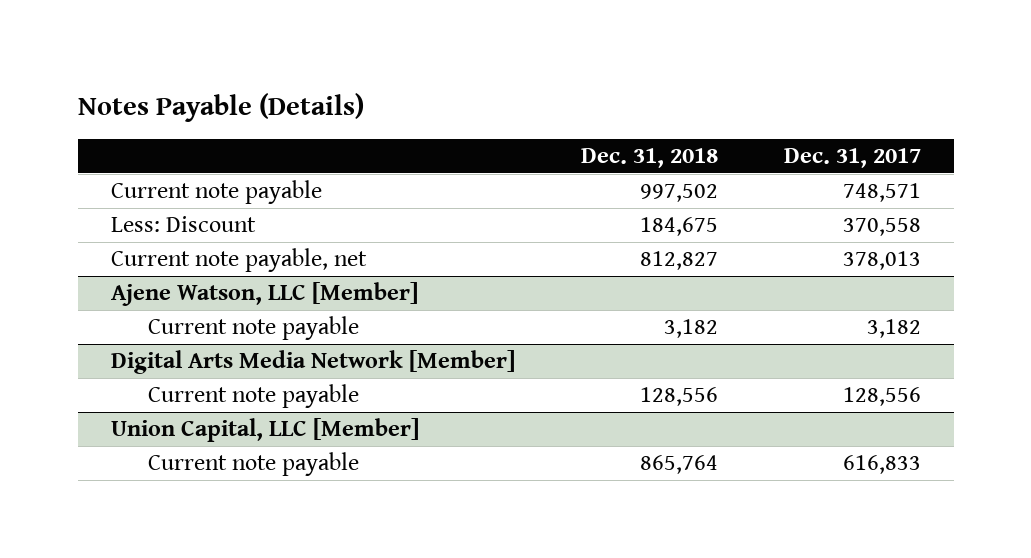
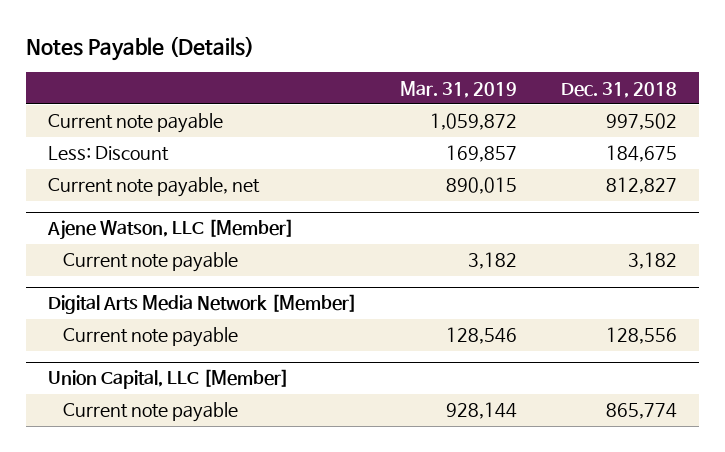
- | Dec. 31, 2018 | Dec. 31, 2017
+ | Mar. 31, 2019 | Dec. 31, 2018
@ Union Capital, LLC [Member]
- Current note payable | 865,764 | 616,833
+ Current note payable | 928,144 | 865,774

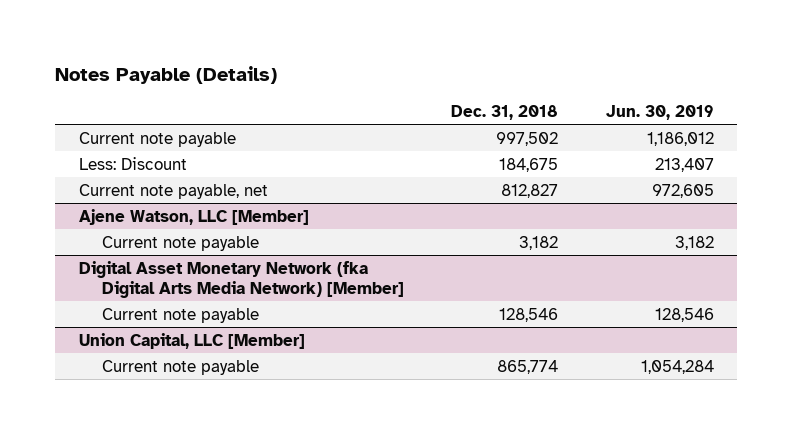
- | Mar. 31, 2019 | Dec. 31, 2018
+ | Dec. 31, 2018 | Jun. 30, 2019
- Digital Arts Media Network [Member]
- Current note payable | 128,546 | 128,556
+ Digital Asset Monetary Network (fka Digital Arts Media Network) [Member]
+ Current note payable | 128,546 | 128,546

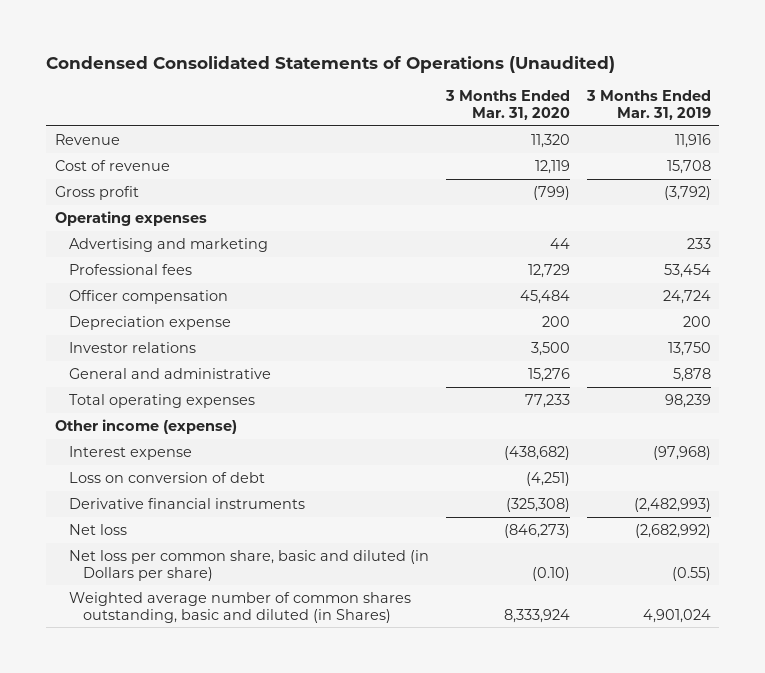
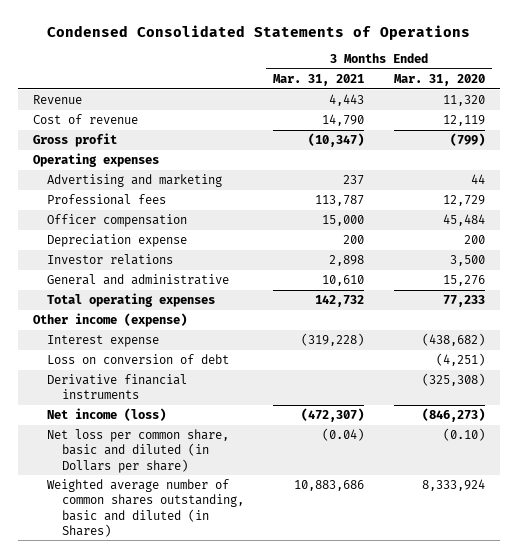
- Condensed Consolidated Statements of Operations (Unaudited)
+ Condensed Consolidated Statements of Operations
- | 3 Months Ended Mar. 31, 2020 | 3 Months Ended Mar. 31, 2019
+ | 3 Months Ended Mar. 31, 2021 | 3 Months Ended Mar. 31, 2020
- Net loss | (846,273) | (2,682,992)
+ Net income (loss) | (472,307) | (846,273)

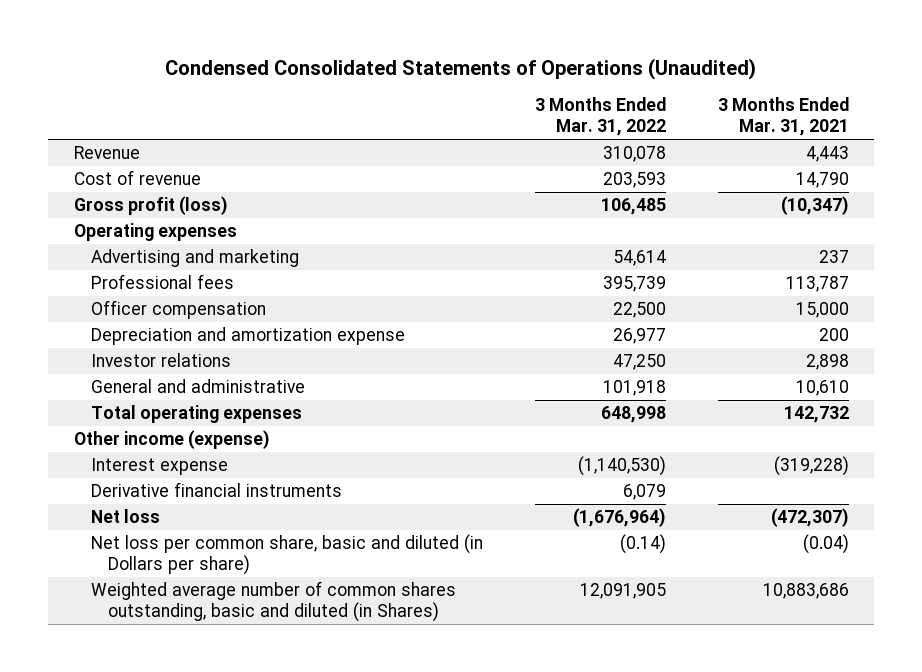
- Condensed Consolidated Statements of Operations
+ Condensed Consolidated Statements of Operations (Unaudited)
- | 3 Months Ended Mar. 31, 2021 | 3 Months Ended Mar. 31, 2020
+ | 3 Months Ended Mar. 31, 2022 | 3 Months Ended Mar. 31, 2021
- Gross profit | (10,347) | (799)
+ Gross profit (loss) | 106,485 | (10,347)
- Depreciation expense | 200 | 200
+ Depreciation and amortization expense | 26,977 | 200
- Loss on conversion of debt | | (4,251)
- Net income (loss) | (472,307) | (846,273)
+ Net loss | (1,676,964) | (472,307)

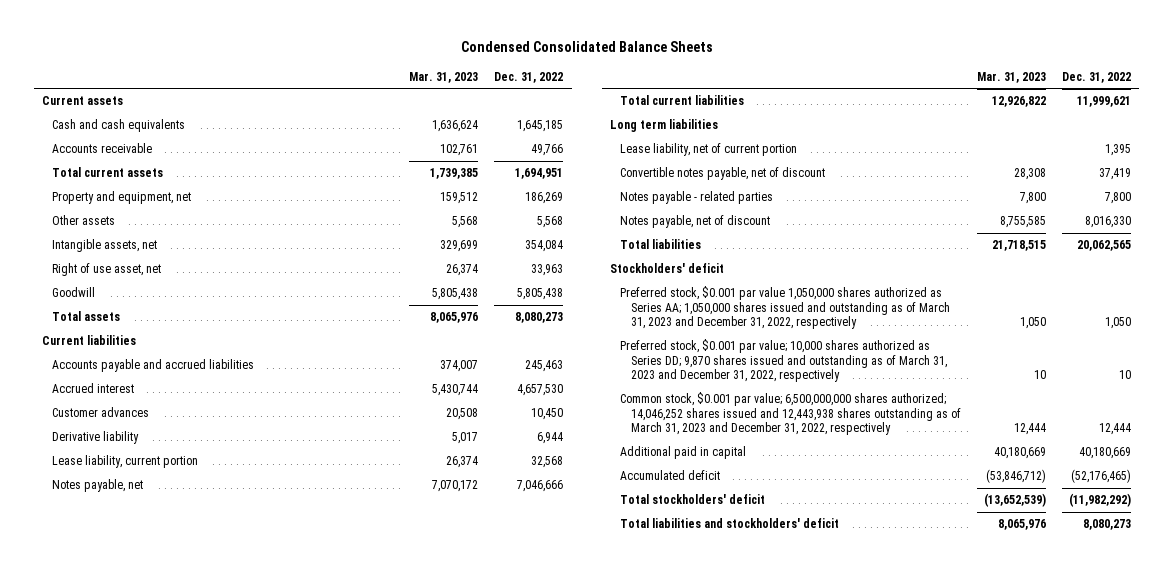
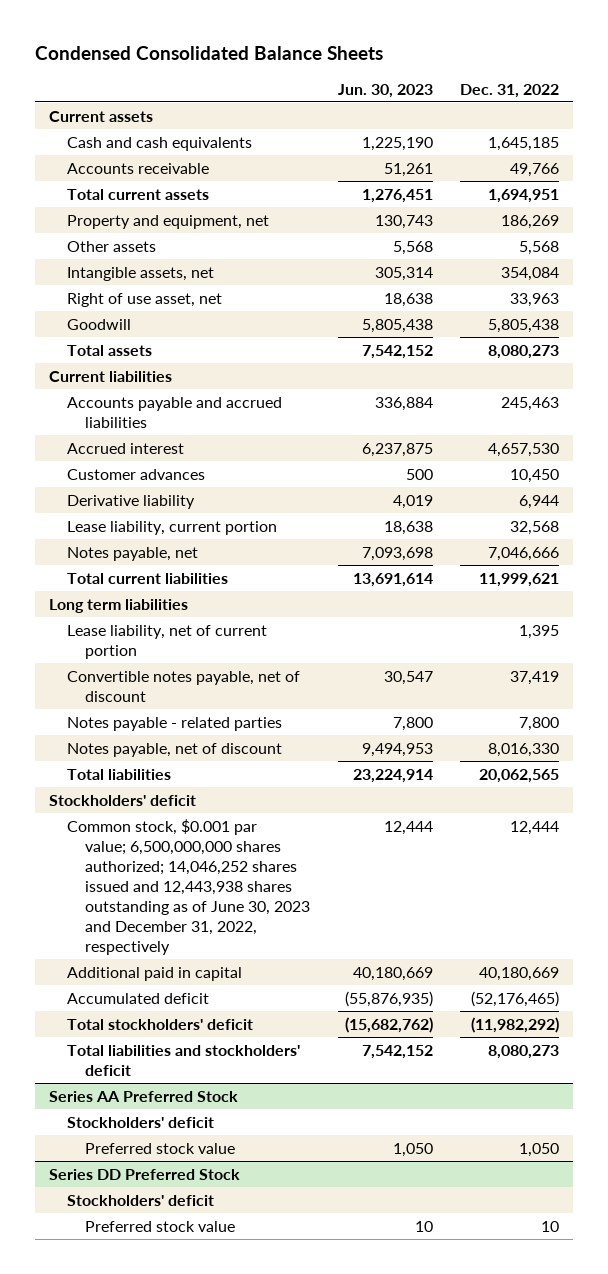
- | Mar. 31, 2023 | Dec. 31, 2022
+ | Jun. 30, 2023 | Dec. 31, 2022
- Preferred stock, $0.001 par value 1,050,000 shares authorized as Series AA; 1,050,000 shares issued and outstanding as of March 31, 2023 and December 31, 2022, respectively | 1,050 | 1,050
- Preferred stock, $0.001 par value; 10,000 shares authorized as Series DD; 9,870 shares issued and outstanding as of March 31, 2023 and December 31, 2022, respectively | 10 | 10
- Common stock, $0.001 par value; 6,500,000,000 shares authorized; 14,046,252 shares issued and 12,443,938 shares outstanding as of March 31, 2023 and December 31, 2022, respectively | 12,444 | 12,444
+ Common stock, $0.001 par value; 6,500,000,000 shares authorized; 14,046,252 shares issued and 12,443,938 shares outstanding as of June 30, 2023 and December 31, 2022, respectively | 12,444 | 12,444
+ Series AA Preferred Stock
+ Stockholders' deficit
+ Preferred stock value | 1,050 | 1,050
+ Series DD Preferred Stock
+ Stockholders' deficit
+ Preferred stock value | 10 | 10

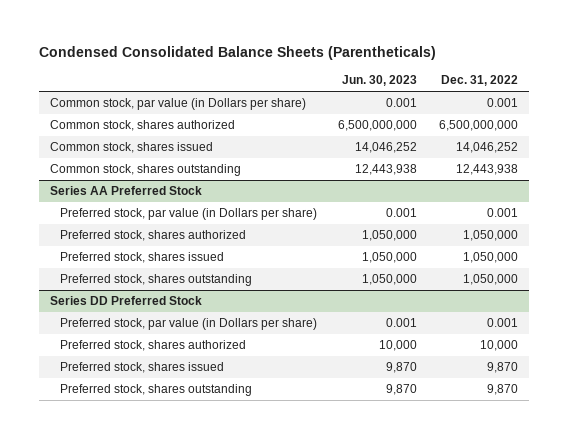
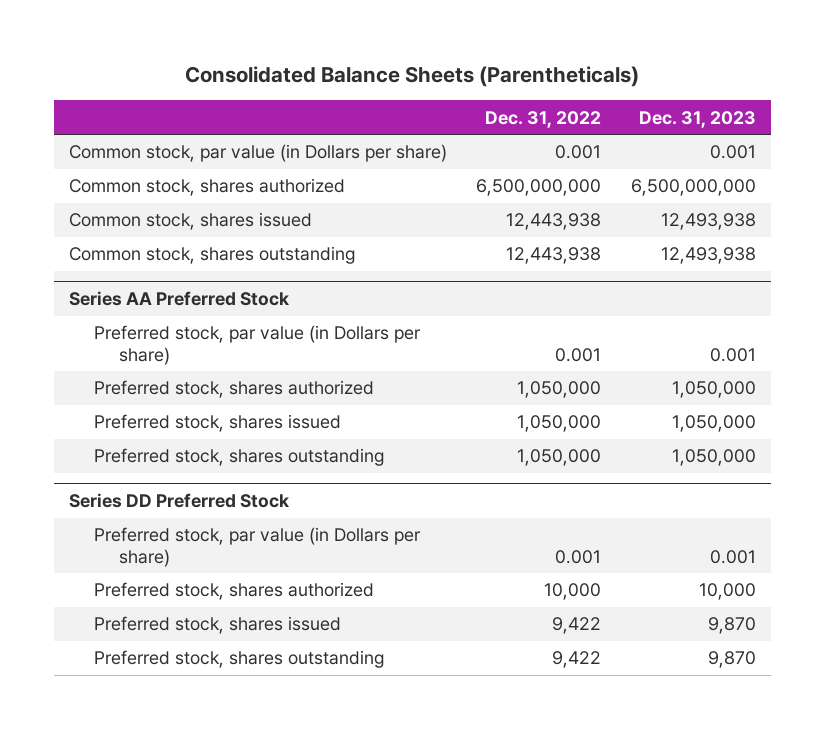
- Condensed Consolidated Balance Sheets (Parentheticals)
+ Consolidated Balance Sheets (Parentheticals)
- | Jun. 30, 2023 | Dec. 31, 2022
+ | Dec. 31, 2022 | Dec. 31, 2023
- Common stock, shares issued | 14,046,252 | 14,046,252
+ Common stock, shares issued | 12,443,938 | 12,493,938
@ Series DD Preferred Stock
- Preferred stock, shares issued | 9,870 | 9,870
- Preferred stock, shares outstanding | 9,870 | 9,870
+ Preferred stock, shares issued | 9,422 | 9,870
+ Preferred stock, shares outstanding | 9,422 | 9,870

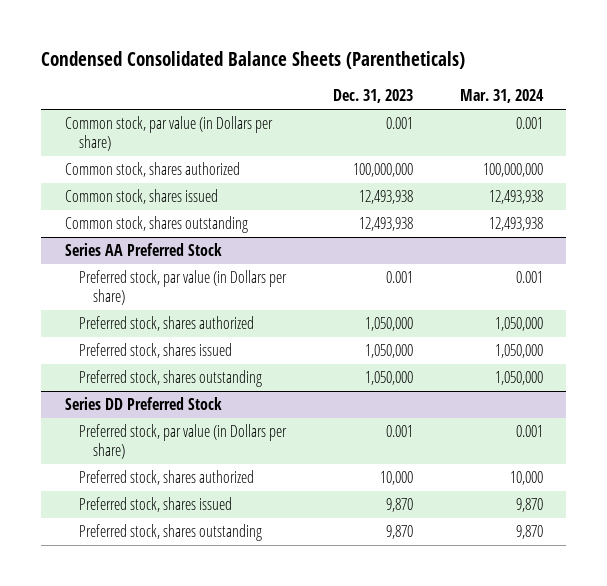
- Consolidated Balance Sheets (Parentheticals)
+ Condensed Consolidated Balance Sheets (Parentheticals)
- | Dec. 31, 2022 | Dec. 31, 2023
+ | Dec. 31, 2023 | Mar. 31, 2024
- Common stock, shares authorized | 6,500,000,000 | 6,500,000,000
+ Common stock, shares authorized | 100,000,000 | 100,000,000

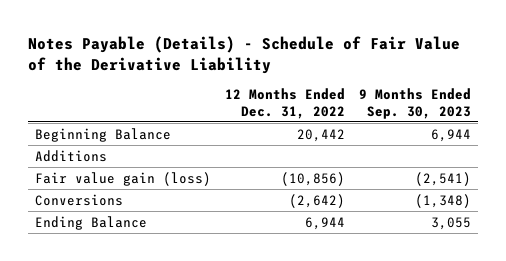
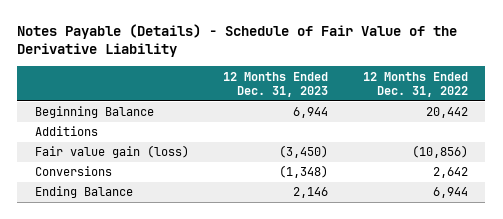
- | 12 Months Ended Dec. 31, 2022 | 9 Months Ended Sep. 30, 2023
+ | 12 Months Ended Dec. 31, 2023 | 12 Months Ended Dec. 31, 2022
- Conversions | (2,642) | (1,348)
+ Conversions | (1,348) | 2,642

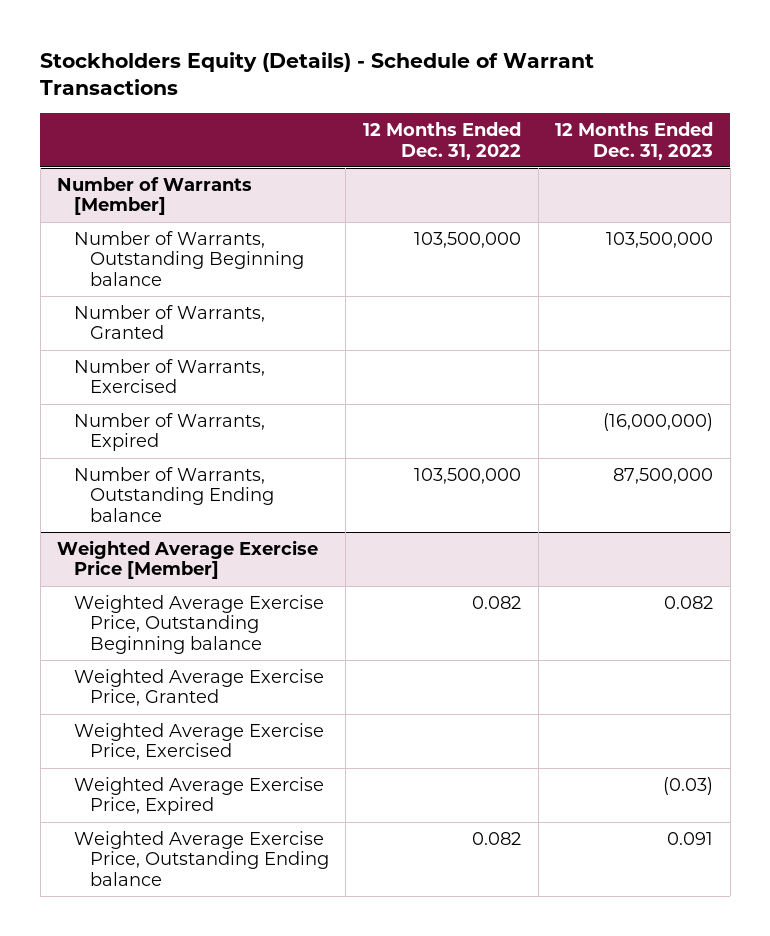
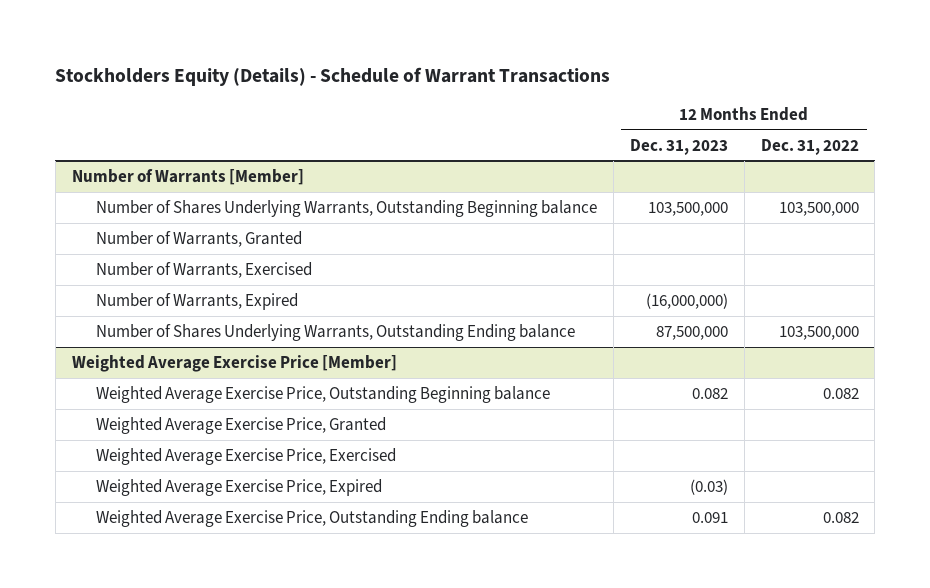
- | 12 Months Ended Dec. 31, 2022 | 12 Months Ended Dec. 31, 2023
+ | 12 Months Ended Dec. 31, 2023 | 12 Months Ended Dec. 31, 2022
@ Number of Warrants [Member]
- Number of Warrants, Outstanding Beginning balance | 103,500,000 | 103,500,000
+ Number of Shares Underlying Warrants, Outstanding Beginning balance | 103,500,000 | 103,500,000
- Number of Warrants, Outstanding Ending balance | 103,500,000 | 87,500,000
+ Number of Shares Underlying Warrants, Outstanding Ending balance | 87,500,000 | 103,500,000

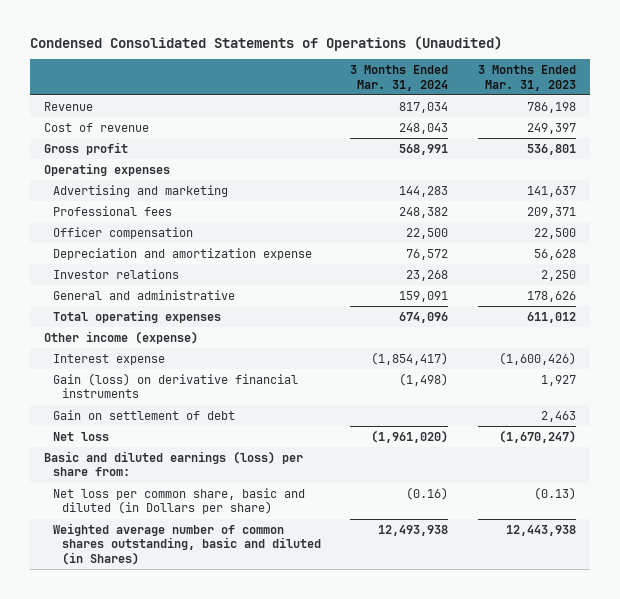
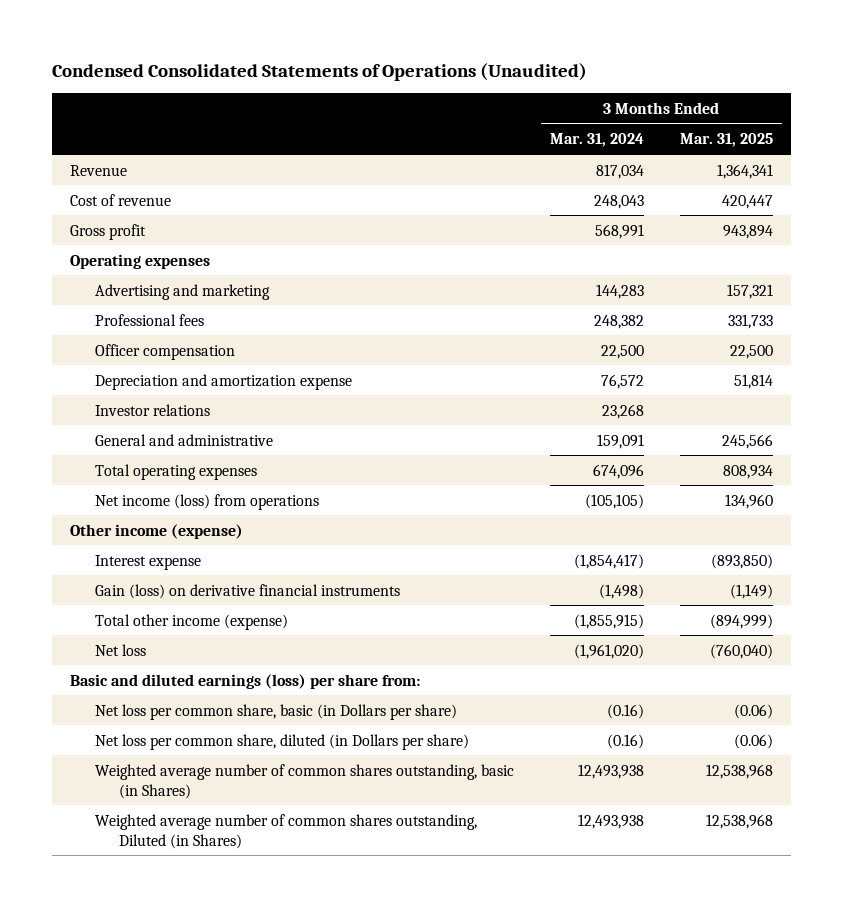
- | 3 Months Ended Mar. 31, 2024 | 3 Months Ended Mar. 31, 2023
+ | 3 Months Ended Mar. 31, 2024 | 3 Months Ended Mar. 31, 2025
+ Net income (loss) from operations | (105,105) | 134,960
- Gain on settlement of debt | | 2,463
+ Total other income (expense) | (1,855,915) | (894,999)
- Net loss per common share, basic and diluted (in Dollars per share) | (0.16) | (0.13)
- Weighted average number of common shares outstanding, basic and diluted (in Shares) | 12,493,938 | 12,443,938
+ Net loss per common share, basic (in Dollars per share) | (0.16) | (0.06)
+ Net loss per common share, diluted (in Dollars per share) | (0.16) | (0.06)
+ Weighted average number of common shares outstanding, basic (in Shares) | 12,493,938 | 12,538,968
+ Weighted average number of common shares outstanding, Diluted (in Shares) | 12,493,938 | 12,538,968

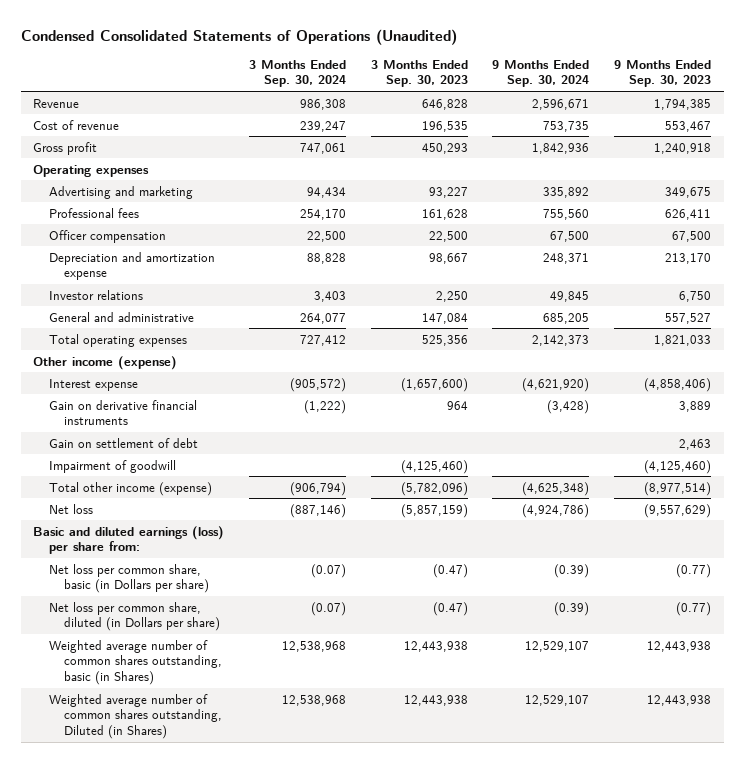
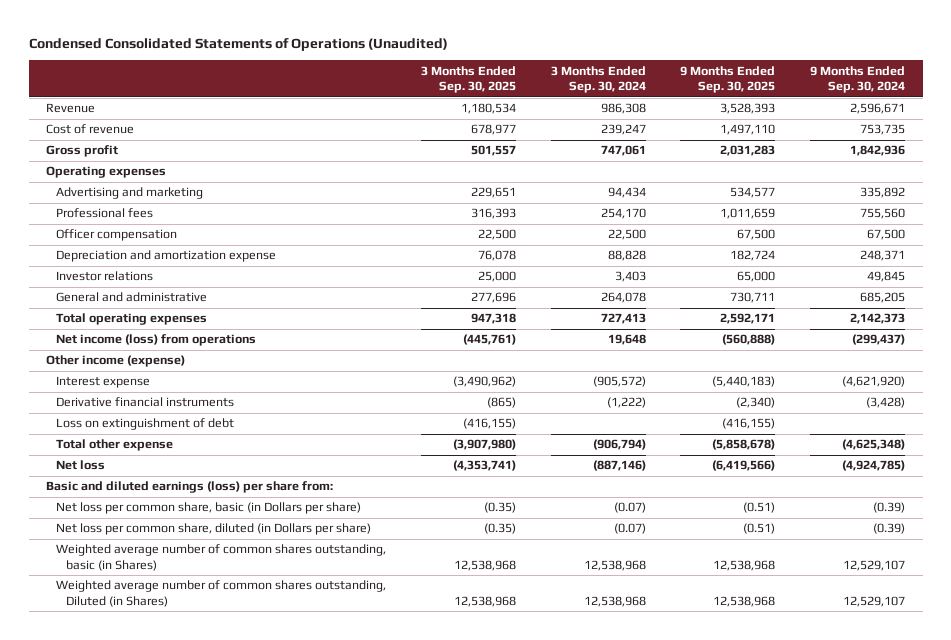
- | 3 Months Ended Sep. 30, 2024 | 3 Months Ended Sep. 30, 2023 | 9 Months Ended Sep. 30, 2024 | 9 Months Ended Sep. 30, 2023
+ | 3 Months Ended Sep. 30, 2025 | 3 Months Ended Sep. 30, 2024 | 9 Months Ended Sep. 30, 2025 | 9 Months Ended Sep. 30, 2024
- General and administrative | 264,077 | 147,084 | 685,205 | 557,527
- Total operating expenses | 727,412 | 525,356 | 2,142,373 | 1,821,033
+ General and administrative | 277,696 | 264,078 | 730,711 | 685,205
+ Total operating expenses | 947,318 | 727,413 | 2,592,171 | 2,142,373
+ Net income (loss) from operations | (445,761) | 19,648 | (560,888) | (299,437)
- Gain on derivative financial instruments | (1,222) | 964 | (3,428) | 3,889
- Gain on settlement of debt | | | | 2,463
- Impairment of goodwill | | (4,125,460) | | (4,125,460)
- Total other income (expense) | (906,794) | (5,782,096) | (4,625,348) | (8,977,514)
- Net loss | (887,146) | (5,857,159) | (4,924,786) | (9,557,629)
+ Derivative financial instruments | (865) | (1,222) | (2,340) | (3,428)
+ Loss on extinguishment of debt | (416,155) | | (416,155) |
+ Total other expense | (3,907,980) | (906,794) | (5,858,678) | (4,625,348)
+ Net loss | (4,353,741) | (887,146) | (6,419,566) | (4,924,785)

